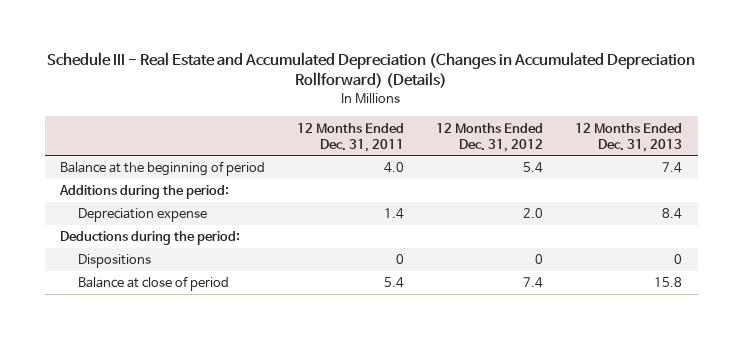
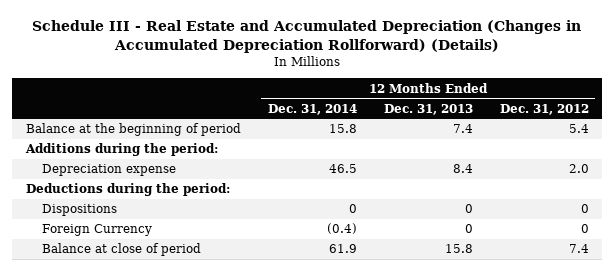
- | 12 Months Ended Dec. 31, 2011 | 12 Months Ended Dec. 31, 2012 | 12 Months Ended Dec. 31, 2013
+ | 12 Months Ended Dec. 31, 2014 | 12 Months Ended Dec. 31, 2013 | 12 Months Ended Dec. 31, 2012
+ Foreign Currency | (0.4) | 0 | 0

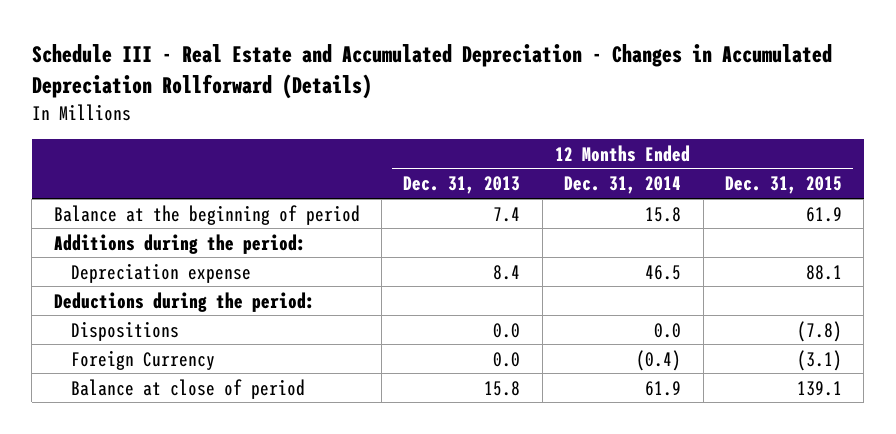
- Schedule III - Real Estate and Accumulated Depreciation (Changes in Accumulated Depreciation Rollforward) (Details)
+ Schedule III - Real Estate and Accumulated Depreciation - Changes in Accumulated Depreciation Rollforward (Details)
- | 12 Months Ended Dec. 31, 2014 | 12 Months Ended Dec. 31, 2013 | 12 Months Ended Dec. 31, 2012
+ | 12 Months Ended Dec. 31, 2013 | 12 Months Ended Dec. 31, 2014 | 12 Months Ended Dec. 31, 2015
- Dispositions | 0 | 0 | 0
- Foreign Currency | (0.4) | 0 | 0
+ Dispositions | 0.0 | 0.0 | (7.8)
+ Foreign Currency | 0.0 | (0.4) | (3.1)

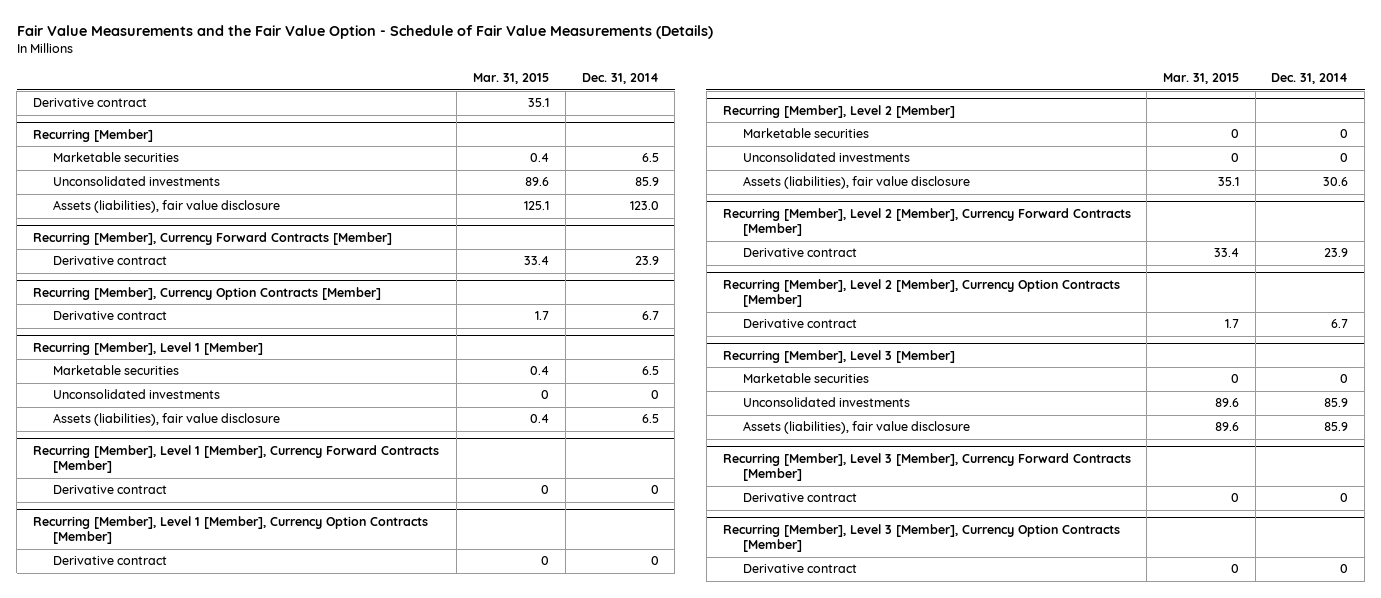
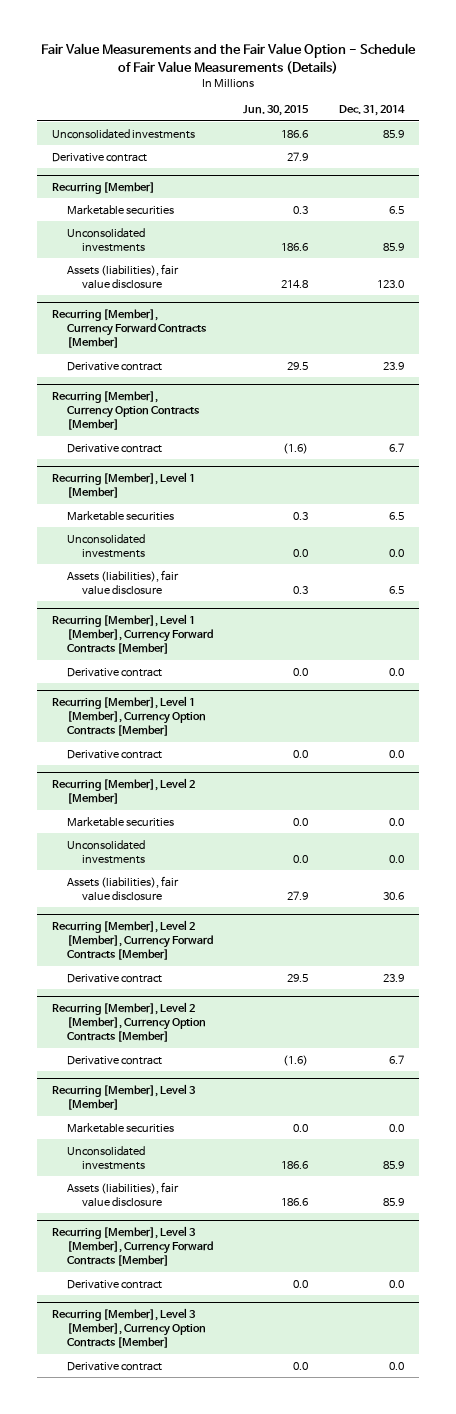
- | Mar. 31, 2015 | Dec. 31, 2014
+ | Jun. 30, 2015 | Dec. 31, 2014
+ Unconsolidated investments | 186.6 | 85.9
@ Recurring [Member], Level 1 [Member]
- Unconsolidated investments | 0 | 0
+ Unconsolidated investments | 0.0 | 0.0
@ Recurring [Member], Level 1 [Member], Currency Forward Contracts [Member]
- Derivative contract | 0 | 0
+ Derivative contract | 0.0 | 0.0
@ Recurring [Member], Level 1 [Member], Currency Option Contracts [Member]
- Derivative contract | 0 | 0
+ Derivative contract | 0.0 | 0.0
@ Recurring [Member], Level 2 [Member]
- Marketable securities | 0 | 0
- Unconsolidated investments | 0 | 0
+ Marketable securities | 0.0 | 0.0
+ Unconsolidated investments | 0.0 | 0.0
@ Recurring [Member], Level 3 [Member]
- Marketable securities | 0 | 0
+ Marketable securities | 0.0 | 0.0
@ Recurring [Member], Level 3 [Member], Currency Forward Contracts [Member]
- Derivative contract | 0 | 0
+ Derivative contract | 0.0 | 0.0
@ Recurring [Member], Level 3 [Member], Currency Option Contracts [Member]
- Derivative contract | 0 | 0
+ Derivative contract | 0.0 | 0.0

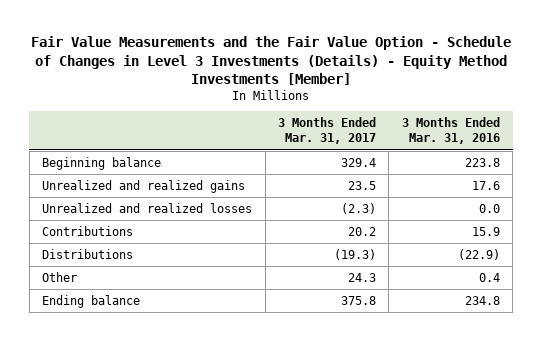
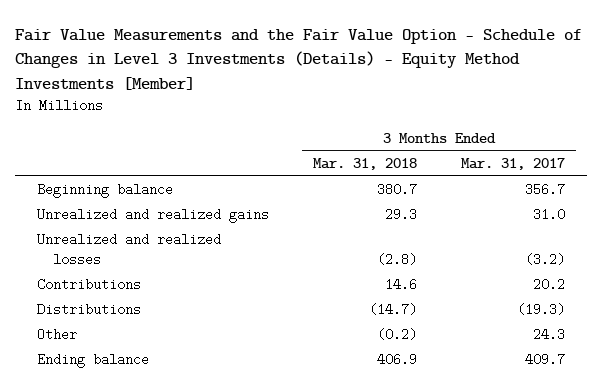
- | 3 Months Ended Mar. 31, 2017 | 3 Months Ended Mar. 31, 2016
+ | 3 Months Ended Mar. 31, 2018 | 3 Months Ended Mar. 31, 2017
- Beginning balance | 329.4 | 223.8
- Unrealized and realized gains | 23.5 | 17.6
- Unrealized and realized losses | (2.3) | 0.0
+ Beginning balance | 380.7 | 356.7
+ Unrealized and realized gains | 29.3 | 31.0
+ Unrealized and realized losses | (2.8) | (3.2)
- Ending balance | 375.8 | 234.8
+ Ending balance | 406.9 | 409.7

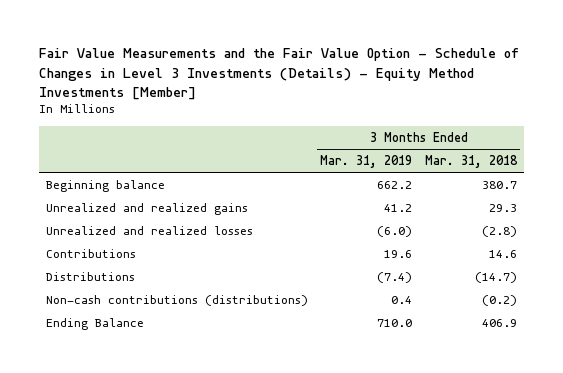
- | 3 Months Ended Mar. 31, 2018 | 3 Months Ended Mar. 31, 2017
+ | 3 Months Ended Mar. 31, 2019 | 3 Months Ended Mar. 31, 2018
- Other | (0.2) | 24.3
- Ending balance | 406.9 | 409.7
+ Non-cash contributions (distributions) | 0.4 | (0.2)
+ Ending Balance | 710.0 | 406.9

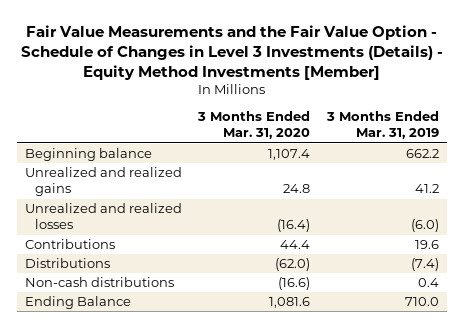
- | 3 Months Ended Mar. 31, 2019 | 3 Months Ended Mar. 31, 2018
+ | 3 Months Ended Mar. 31, 2020 | 3 Months Ended Mar. 31, 2019
- Non-cash contributions (distributions) | 0.4 | (0.2)
+ Non-cash distributions | (16.6) | 0.4

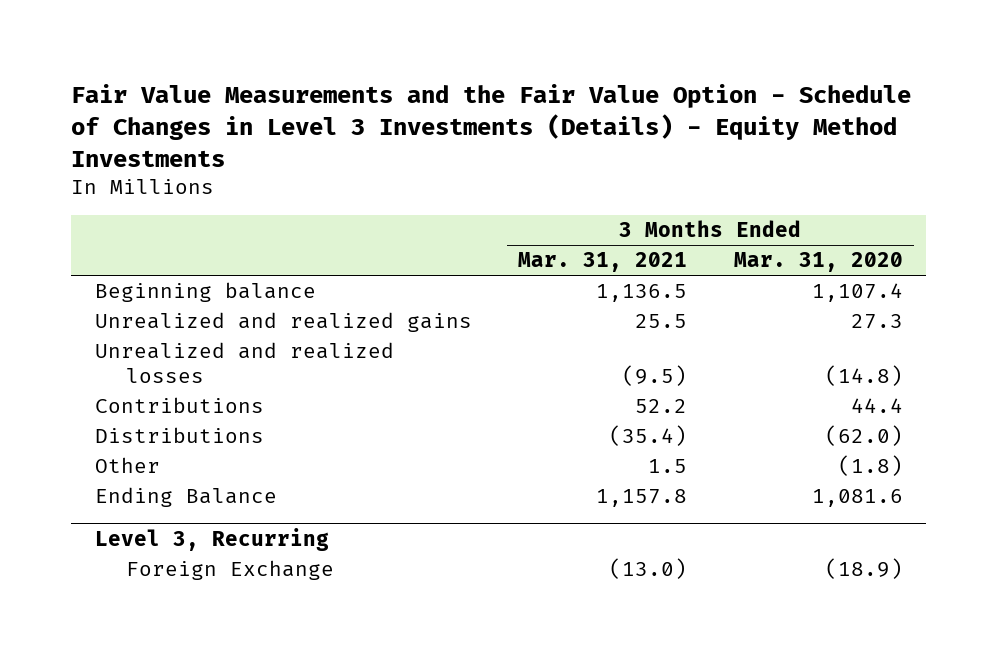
- Fair Value Measurements and the Fair Value Option - Schedule of Changes in Level 3 Investments (Details) - Equity Method Investments [Member]
+ Fair Value Measurements and the Fair Value Option - Schedule of Changes in Level 3 Investments (Details) - Equity Method Investments
- | 3 Months Ended Mar. 31, 2020 | 3 Months Ended Mar. 31, 2019
+ | 3 Months Ended Mar. 31, 2021 | 3 Months Ended Mar. 31, 2020
- Unrealized and realized gains | 24.8 | 41.2
- Unrealized and realized losses | (16.4) | (6.0)
+ Unrealized and realized gains | 25.5 | 27.3
+ Unrealized and realized losses | (9.5) | (14.8)
- Non-cash distributions | (16.6) | 0.4
+ Other | 1.5 | (1.8)
+ Level 3, Recurring
+ Foreign Exchange | (13.0) | (18.9)

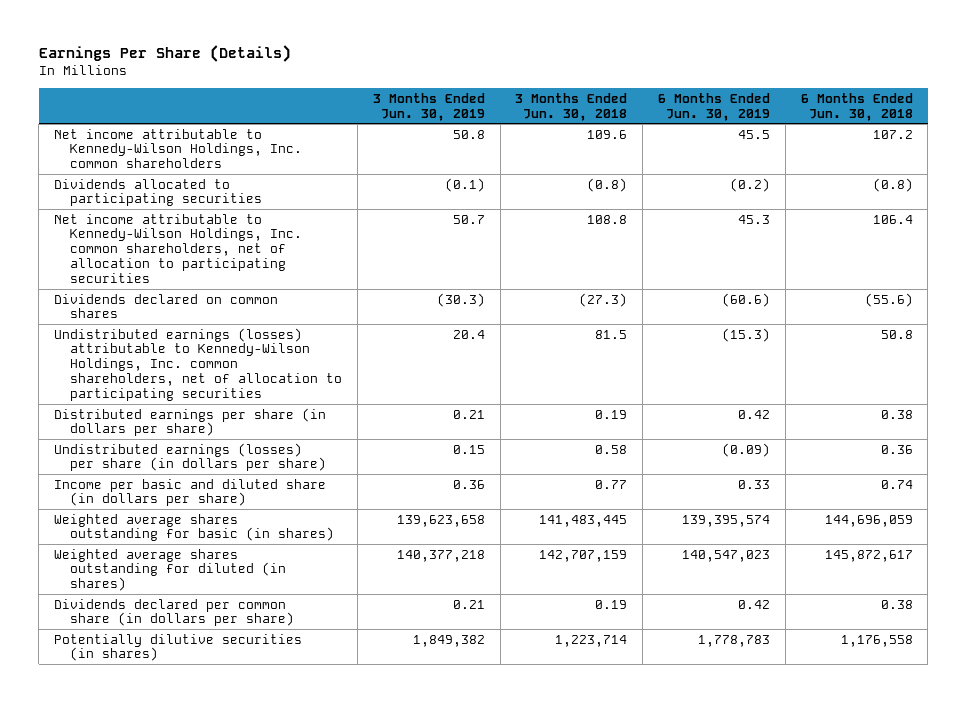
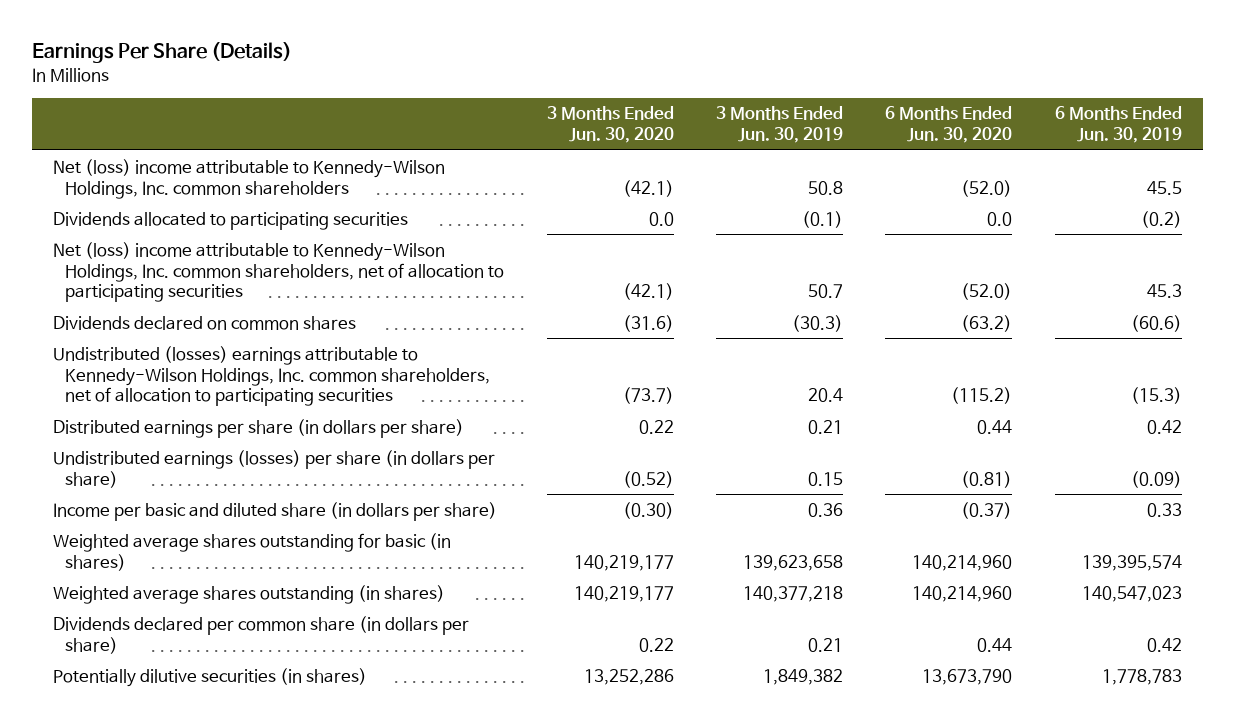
- | 3 Months Ended Jun. 30, 2019 | 3 Months Ended Jun. 30, 2018 | 6 Months Ended Jun. 30, 2019 | 6 Months Ended Jun. 30, 2018
+ | 3 Months Ended Jun. 30, 2020 | 3 Months Ended Jun. 30, 2019 | 6 Months Ended Jun. 30, 2020 | 6 Months Ended Jun. 30, 2019
- Net income attributable to Kennedy-Wilson Holdings, Inc. common shareholders | 50.8 | 109.6 | 45.5 | 107.2
+ Net (loss) income attributable to Kennedy-Wilson Holdings, Inc. common shareholders | (42.1) | 50.8 | (52.0) | 45.5
- Net income attributable to Kennedy-Wilson Holdings, Inc. common shareholders, net of allocation to participating securities | 50.7 | 108.8 | 45.3 | 106.4
+ Net (loss) income attributable to Kennedy-Wilson Holdings, Inc. common shareholders, net of allocation to participating securities | (42.1) | 50.7 | (52.0) | 45.3
- Undistributed earnings (losses) attributable to Kennedy-Wilson Holdings, Inc. common shareholders, net of allocation to participating securities | 20.4 | 81.5 | (15.3) | 50.8
+ Undistributed (losses) earnings attributable to Kennedy-Wilson Holdings, Inc. common shareholders, net of allocation to participating securities | (73.7) | 20.4 | (115.2) | (15.3)
- Weighted average shares outstanding for diluted (in shares) | 140,377,218 | 142,707,159 | 140,547,023 | 145,872,617
+ Weighted average shares outstanding (in shares) | 140,219,177 | 140,377,218 | 140,214,960 | 140,547,023

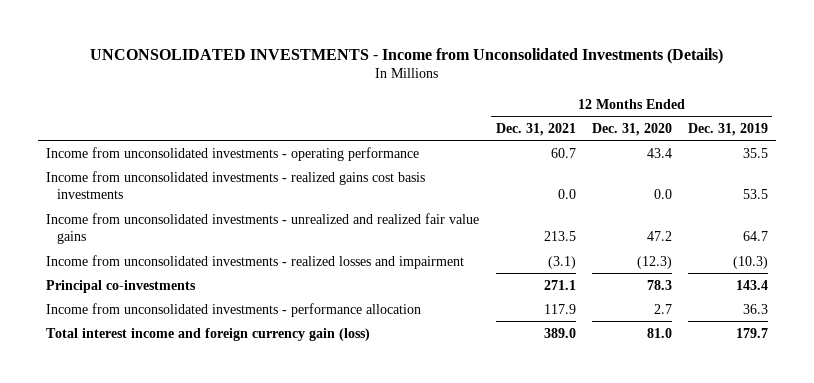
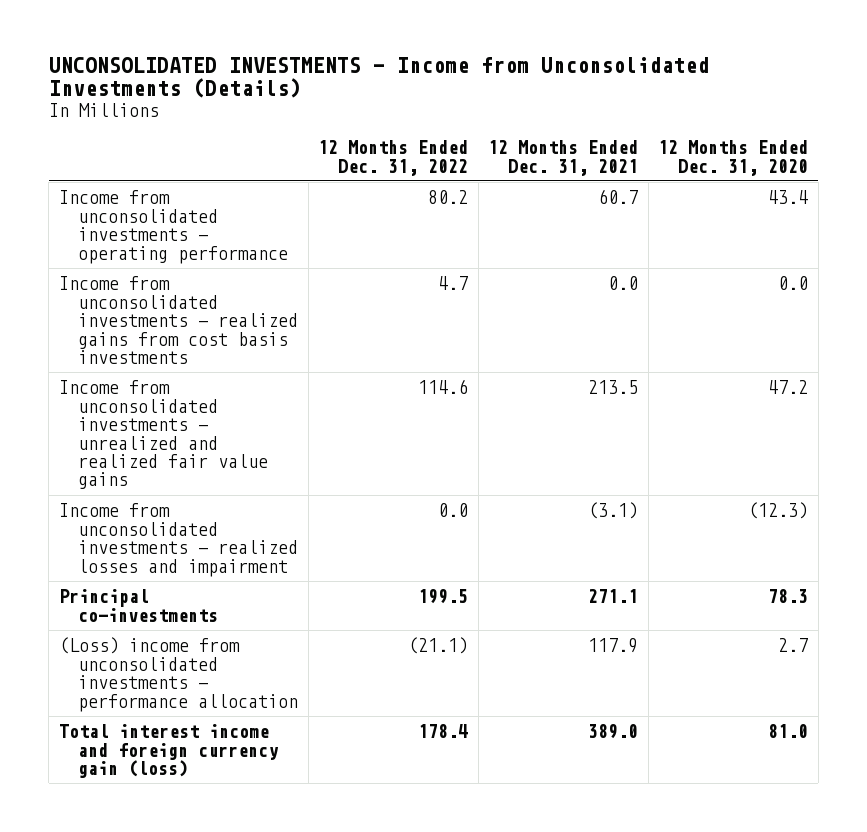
- | 12 Months Ended Dec. 31, 2021 | 12 Months Ended Dec. 31, 2020 | 12 Months Ended Dec. 31, 2019
+ | 12 Months Ended Dec. 31, 2022 | 12 Months Ended Dec. 31, 2021 | 12 Months Ended Dec. 31, 2020
- Income from unconsolidated investments - realized gains cost basis investments | 0.0 | 0.0 | 53.5
+ Income from unconsolidated investments - realized gains from cost basis investments | 4.7 | 0.0 | 0.0
- Income from unconsolidated investments - performance allocation | 117.9 | 2.7 | 36.3
+ (Loss) income from unconsolidated investments - performance allocation | (21.1) | 117.9 | 2.7

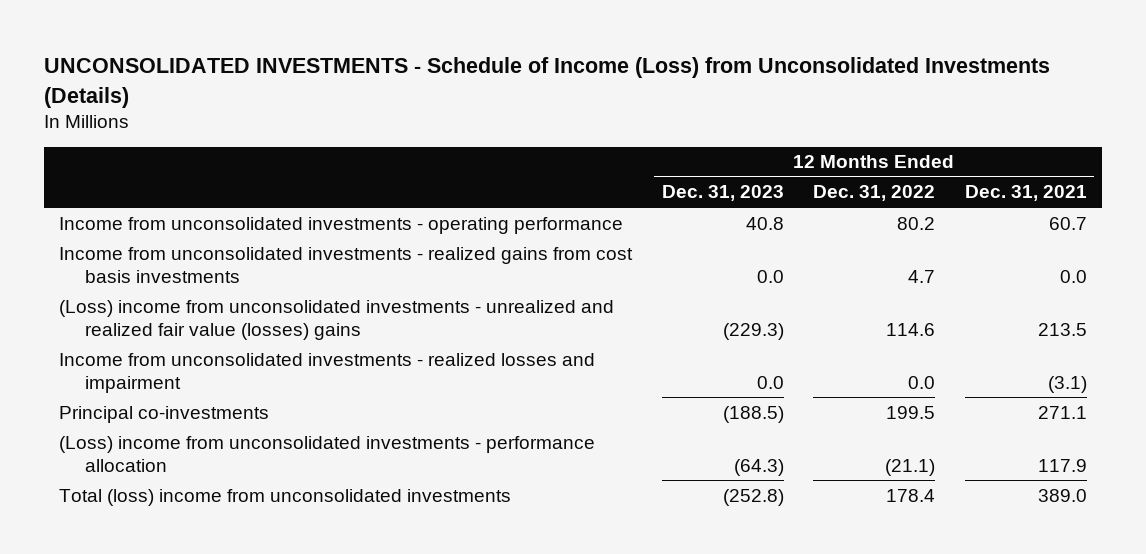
- UNCONSOLIDATED INVESTMENTS - Income from Unconsolidated Investments (Details)
+ UNCONSOLIDATED INVESTMENTS - Schedule of Income (Loss) from Unconsolidated Investments (Details)
- | 12 Months Ended Dec. 31, 2022 | 12 Months Ended Dec. 31, 2021 | 12 Months Ended Dec. 31, 2020
+ | 12 Months Ended Dec. 31, 2023 | 12 Months Ended Dec. 31, 2022 | 12 Months Ended Dec. 31, 2021
- Income from unconsolidated investments - unrealized and realized fair value gains | 114.6 | 213.5 | 47.2
+ (Loss) income from unconsolidated investments - unrealized and realized fair value (losses) gains | (229.3) | 114.6 | 213.5
- Total interest income and foreign currency gain (loss) | 178.4 | 389.0 | 81.0
+ Total (loss) income from unconsolidated investments | (252.8) | 178.4 | 389.0

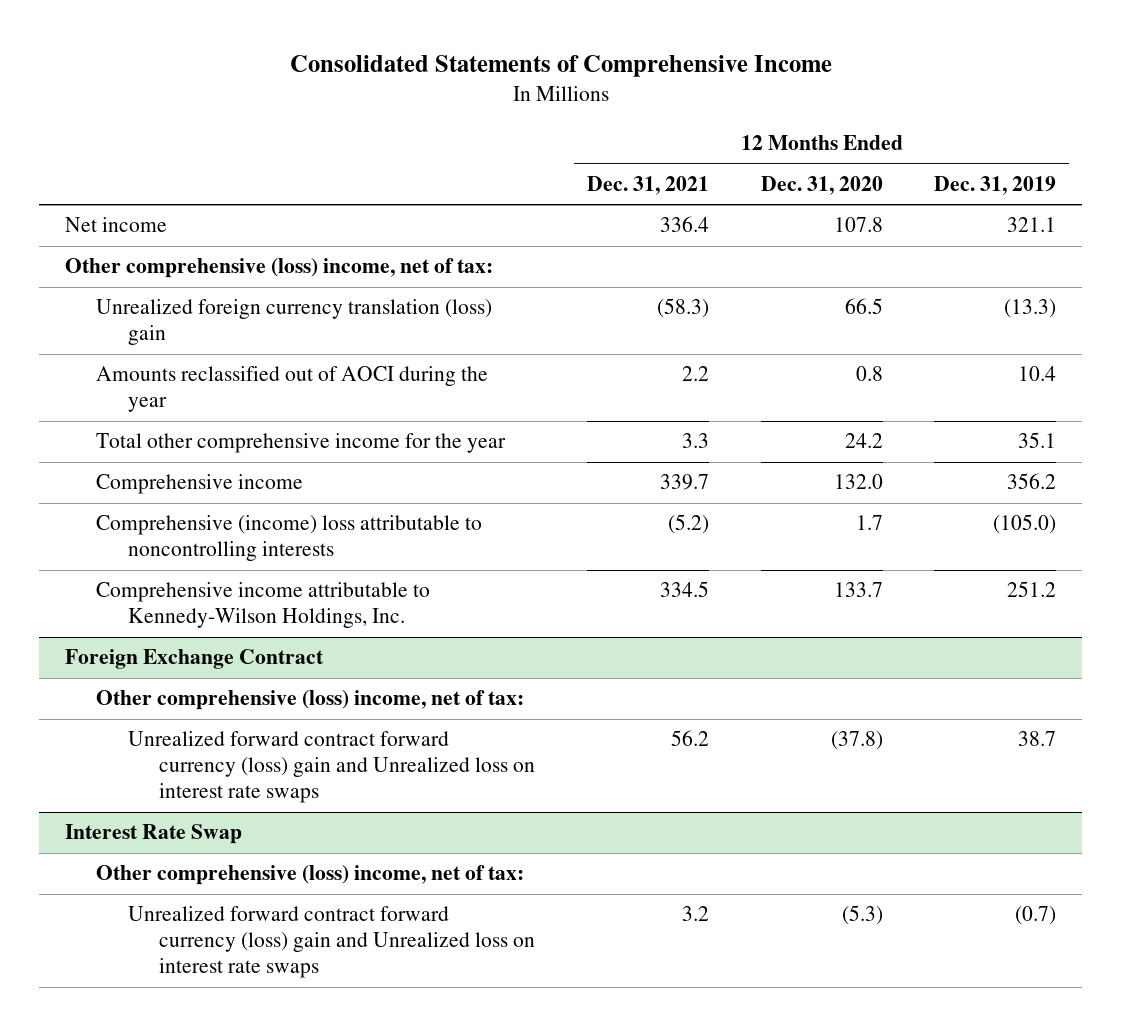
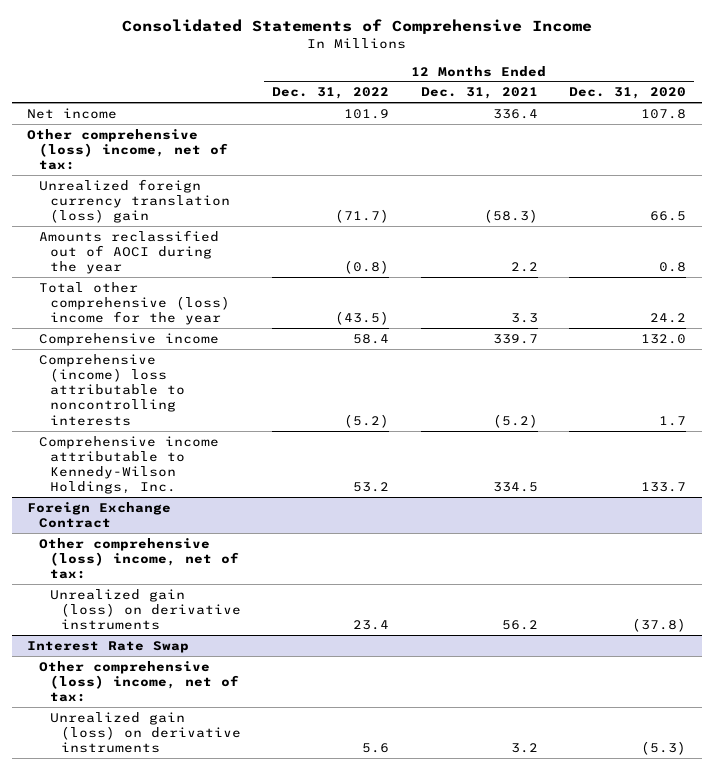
- | 12 Months Ended Dec. 31, 2021 | 12 Months Ended Dec. 31, 2020 | 12 Months Ended Dec. 31, 2019
+ | 12 Months Ended Dec. 31, 2022 | 12 Months Ended Dec. 31, 2021 | 12 Months Ended Dec. 31, 2020
- Total other comprehensive income for the year | 3.3 | 24.2 | 35.1
+ Total other comprehensive (loss) income for the year | (43.5) | 3.3 | 24.2
@ Foreign Exchange Contract
- Unrealized forward contract forward currency (loss) gain and Unrealized loss on interest rate swaps | 56.2 | (37.8) | 38.7
+ Unrealized gain (loss) on derivative instruments | 23.4 | 56.2 | (37.8)
@ Interest Rate Swap
- Unrealized forward contract forward currency (loss) gain and Unrealized loss on interest rate swaps | 3.2 | (5.3) | (0.7)
+ Unrealized gain (loss) on derivative instruments | 5.6 | 3.2 | (5.3)

